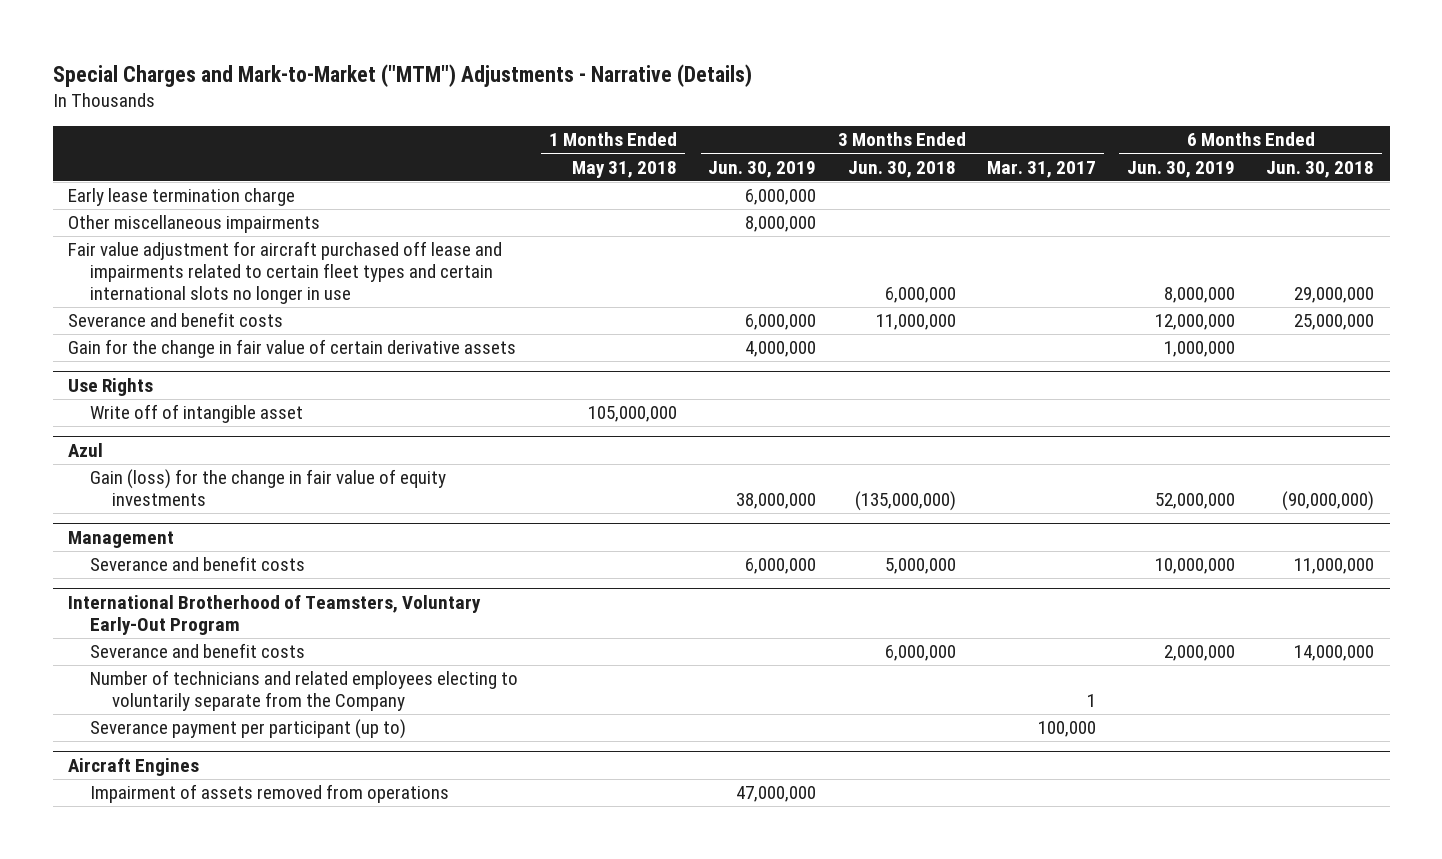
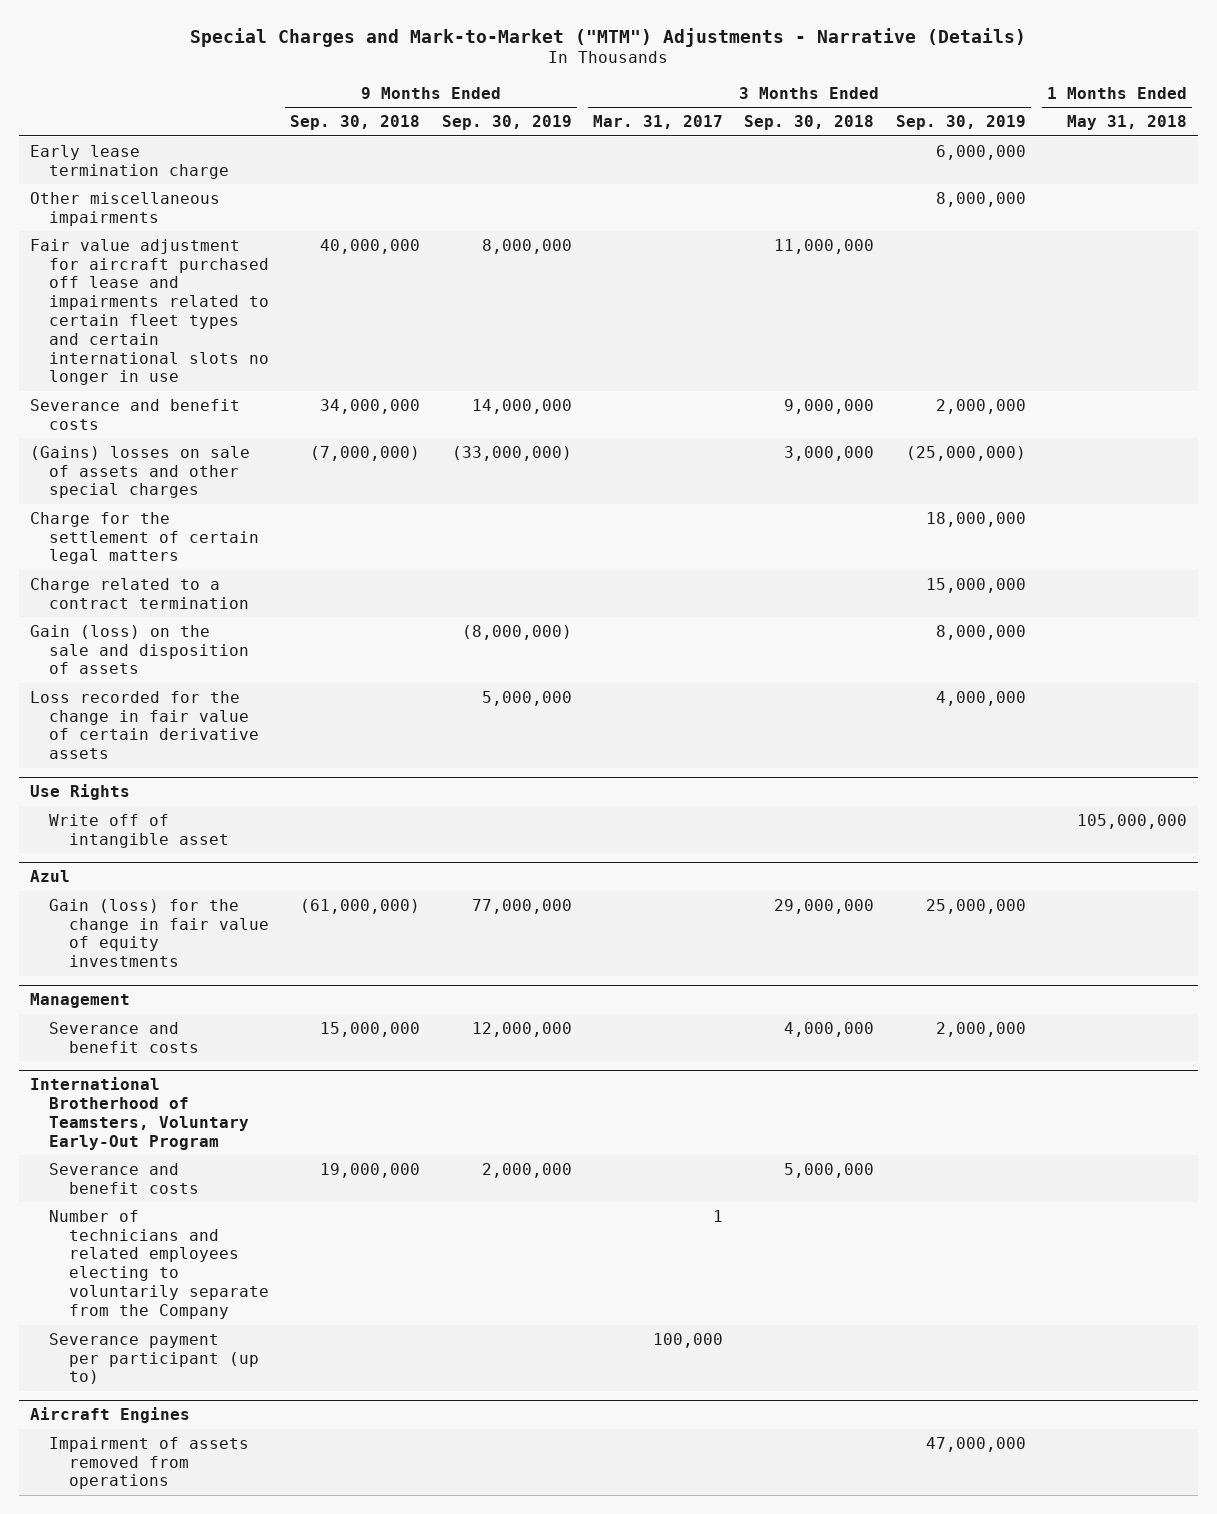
- | 1 Months Ended May 31, 2018 | 3 Months Ended Jun. 30, 2019 | 3 Months Ended Jun. 30, 2018 | 3 Months Ended Mar. 31, 2017 | 6 Months Ended Jun. 30, 2019 | 6 Months Ended Jun. 30, 2018
+ | 9 Months Ended Sep. 30, 2018 | 9 Months Ended Sep. 30, 2019 | 3 Months Ended Mar. 31, 2017 | 3 Months Ended Sep. 30, 2018 | 3 Months Ended Sep. 30, 2019 | 1 Months Ended May 31, 2018
- Gain for the change in fair value of certain derivative assets | | 4,000,000 | | | 1,000,000 |
+ (Gains) losses on sale of assets and other special charges | (7,000,000) | (33,000,000) | | 3,000,000 | (25,000,000) |
+ Charge for the settlement of certain legal matters | | | | | 18,000,000 |
+ Charge related to a contract termination | | | | | 15,000,000 |
+ Gain (loss) on the sale and disposition of assets | | (8,000,000) | | | 8,000,000 |
+ Loss recorded for the change in fair value of certain derivative assets | | 5,000,000 | | | 4,000,000 |

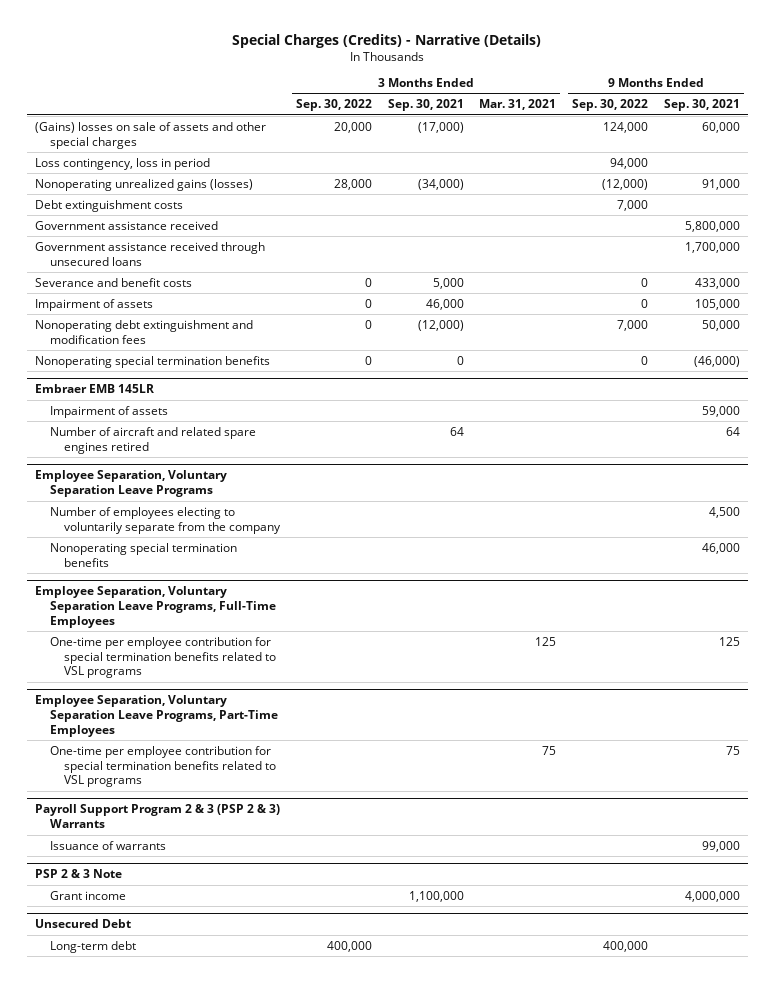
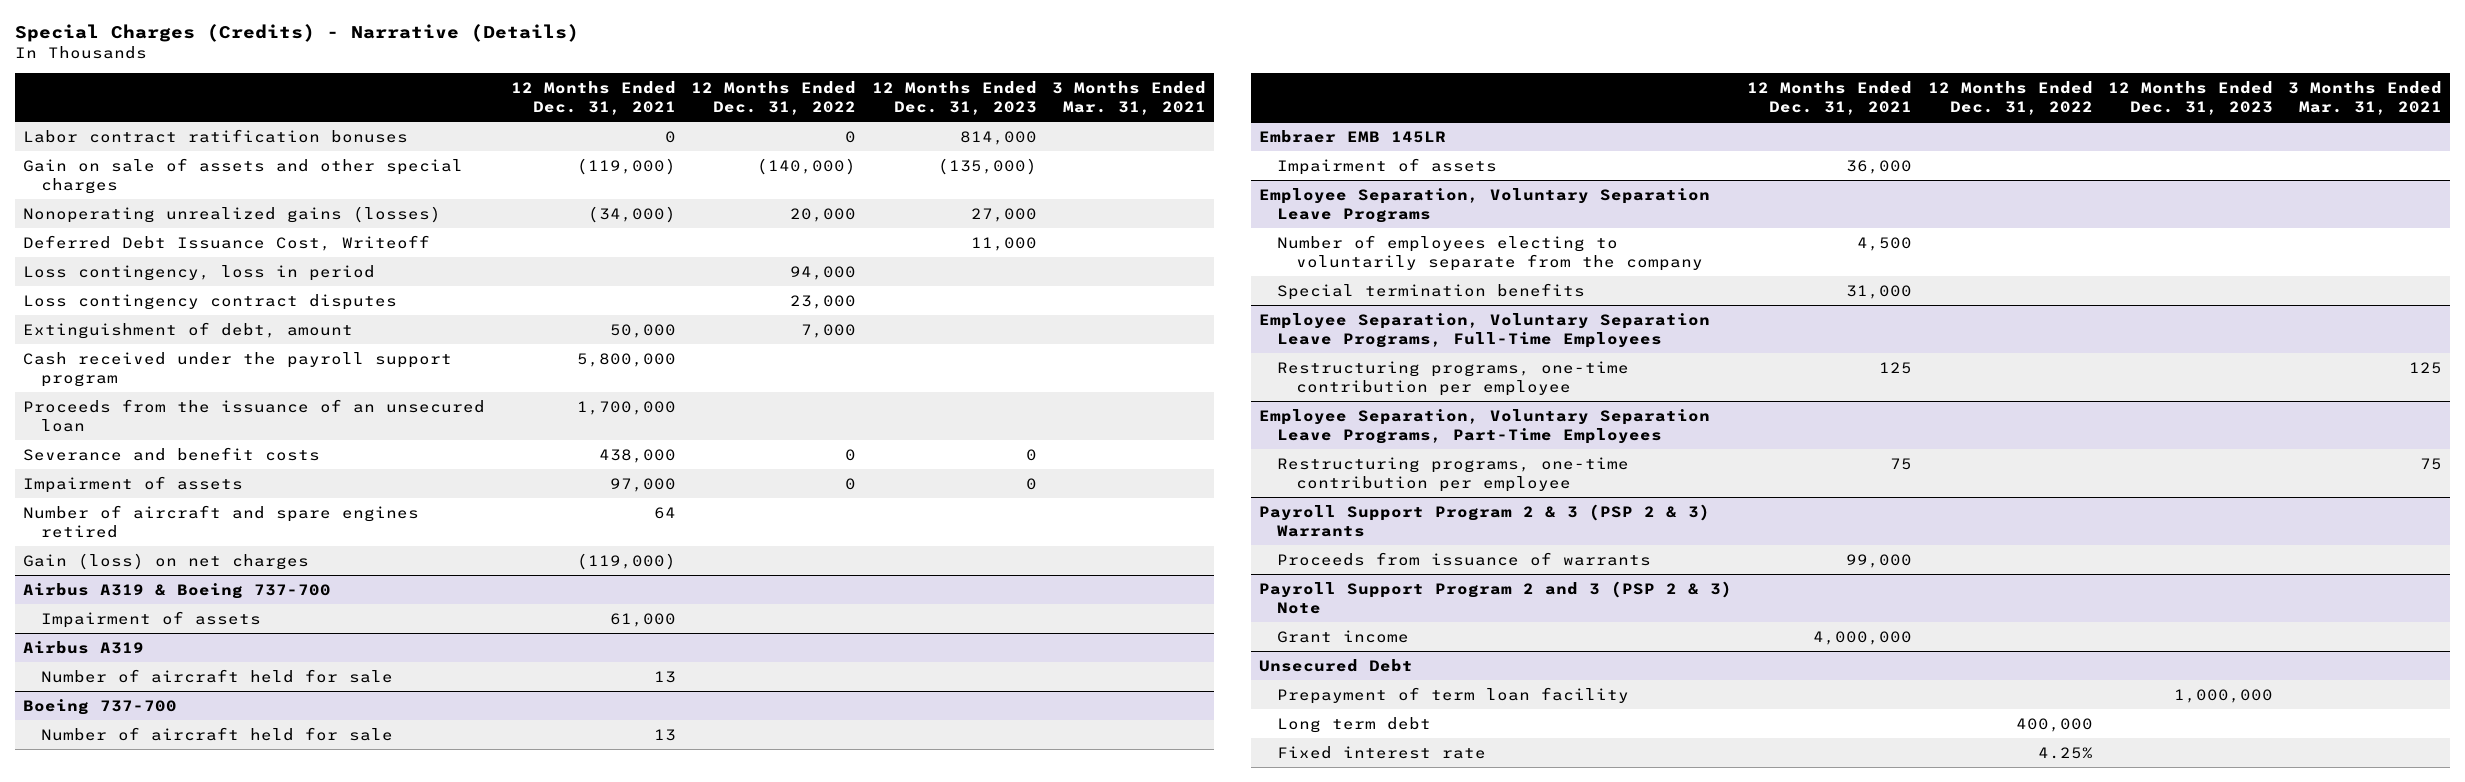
- | 3 Months Ended Sep. 30, 2022 | 3 Months Ended Sep. 30, 2021 | 3 Months Ended Mar. 31, 2021 | 9 Months Ended Sep. 30, 2022 | 9 Months Ended Sep. 30, 2021
+ | 12 Months Ended Dec. 31, 2021 | 12 Months Ended Dec. 31, 2022 | 12 Months Ended Dec. 31, 2023 | 3 Months Ended Mar. 31, 2021
- (Gains) losses on sale of assets and other special charges | 20,000 | (17,000) | | 124,000 | 60,000
+ Labor contract ratification bonuses | 0 | 0 | 814,000 |
+ Gain on sale of assets and other special charges | (119,000) | (140,000) | (135,000) |
- Debt extinguishment costs | | | | 7,000 |
- Government assistance received | | | | | 5,800,000
- Government assistance received through unsecured loans | | | | | 1,700,000
+ Deferred Debt Issuance Cost, Writeoff | | | 11,000 |
moved down: Loss contingency, loss in period | | 94,000 | |
+ Loss contingency contract disputes | | 23,000 | |
+ Extinguishment of debt, amount | 50,000 | 7,000 | |
+ Cash received under the payroll support program | 5,800,000 | | |
+ Proceeds from the issuance of an unsecured loan | 1,700,000 | | |
- Nonoperating debt extinguishment and modification fees | 0 | (12,000) | | 7,000 | 50,000
- Nonoperating special termination benefits | 0 | 0 | | 0 | (46,000)
+ Number of aircraft and spare engines retired | 64 | | |
+ Gain (loss) on net charges | (119,000) | | |
+ Airbus A319 & Boeing 737-700
+ Impairment of assets | 61,000 | | |
+ Airbus A319
+ Number of aircraft held for sale | 13 | | |
+ Boeing 737-700
+ Number of aircraft held for sale | 13 | | |
@ Embraer EMB 145LR
- Number of aircraft and related spare engines retired | | 64 | | | 64
@ Employee Separation, Voluntary Separation Leave Programs
- Nonoperating special termination benefits | | | | | 46,000
+ Special termination benefits | 31,000 | | |
@ Employee Separation, Voluntary Separation Leave Programs, Full-Time Employees
- One-time per employee contribution for special termination benefits related to VSL programs | | | 125 | | 125
+ Restructuring programs, one-time contribution per employee | 125 | | | 125
@ Employee Separation, Voluntary Separation Leave Programs, Part-Time Employees
- One-time per employee contribution for special termination benefits related to VSL programs | | | 75 | | 75
+ Restructuring programs, one-time contribution per employee | 75 | | | 75
@ Payroll Support Program 2 & 3 (PSP 2 & 3) Warrants
- Issuance of warrants | | | | | 99,000
- PSP 2 & 3 Note
@ Payroll Support Program 2 & 3 (PSP 2 & 3) Warrants
+ Proceeds from issuance of warrants | 99,000 | | |
+ Payroll Support Program 2 and 3 (PSP 2 & 3) Note
@ Unsecured Debt
- Long-term debt | 400,000 | | | 400,000 |
+ Prepayment of term loan facility | | | 1,000,000 |
+ Long term debt | | 400,000 | |
+ Fixed interest rate | | 4.25% | |

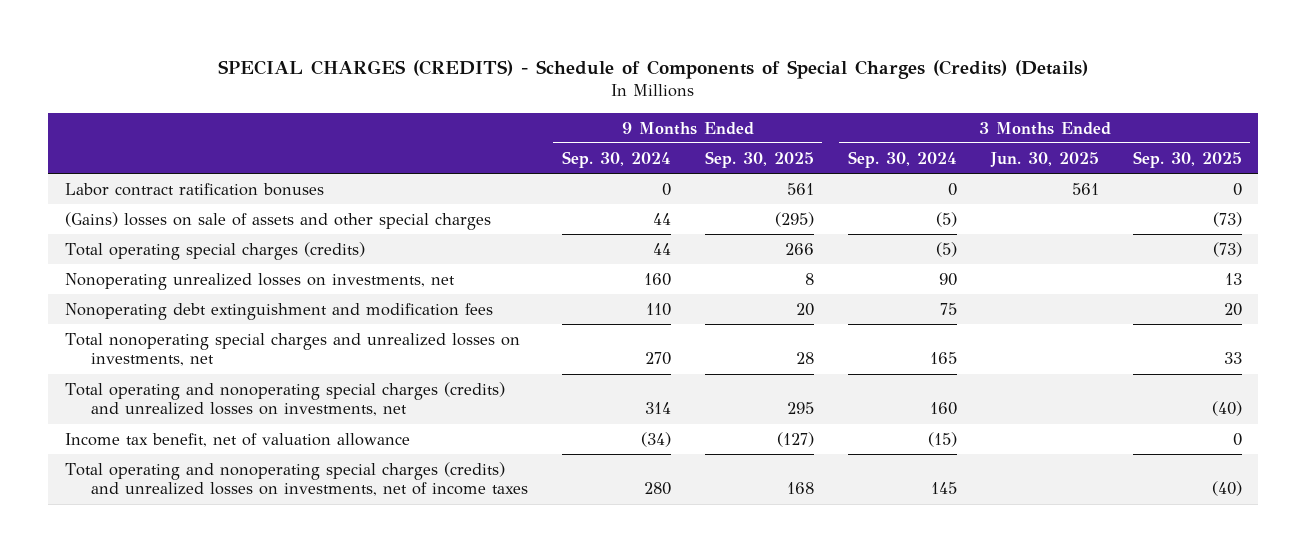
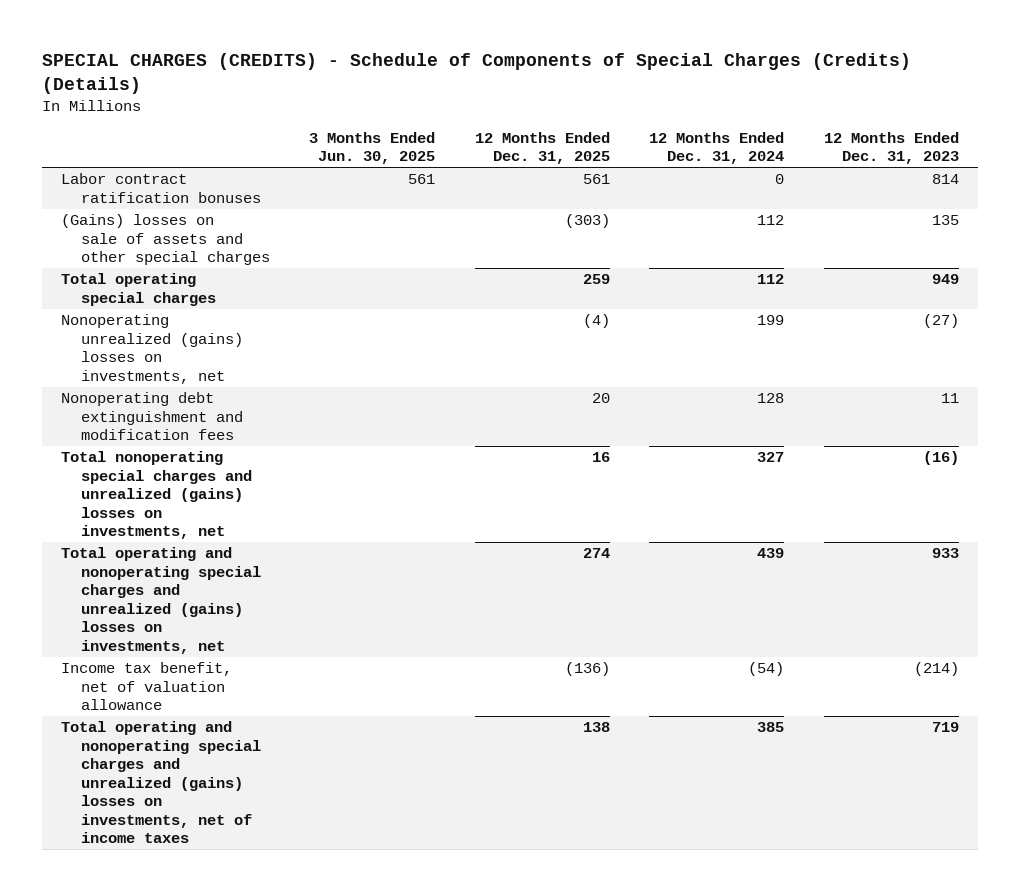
- | 9 Months Ended Sep. 30, 2024 | 9 Months Ended Sep. 30, 2025 | 3 Months Ended Sep. 30, 2024 | 3 Months Ended Jun. 30, 2025 | 3 Months Ended Sep. 30, 2025
+ | 3 Months Ended Jun. 30, 2025 | 12 Months Ended Dec. 31, 2025 | 12 Months Ended Dec. 31, 2024 | 12 Months Ended Dec. 31, 2023
- Total operating special charges (credits) | 44 | 266 | (5) | | (73)
- Nonoperating unrealized losses on investments, net | 160 | 8 | 90 | | 13
+ Total operating special charges | | 259 | 112 | 949
+ Nonoperating unrealized (gains) losses on investments, net | | (4) | 199 | (27)
- Total nonoperating special charges and unrealized losses on investments, net | 270 | 28 | 165 | | 33
- Total operating and nonoperating special charges (credits) and unrealized losses on investments, net | 314 | 295 | 160 | | (40)
+ Total nonoperating special charges and unrealized (gains) losses on investments, net | | 16 | 327 | (16)
+ Total operating and nonoperating special charges and unrealized (gains) losses on investments, net | | 274 | 439 | 933
- Total operating and nonoperating special charges (credits) and unrealized losses on investments, net of income taxes | 280 | 168 | 145 | | (40)
+ Total operating and nonoperating special charges and unrealized (gains) losses on investments, net of income taxes | | 138 | 385 | 719

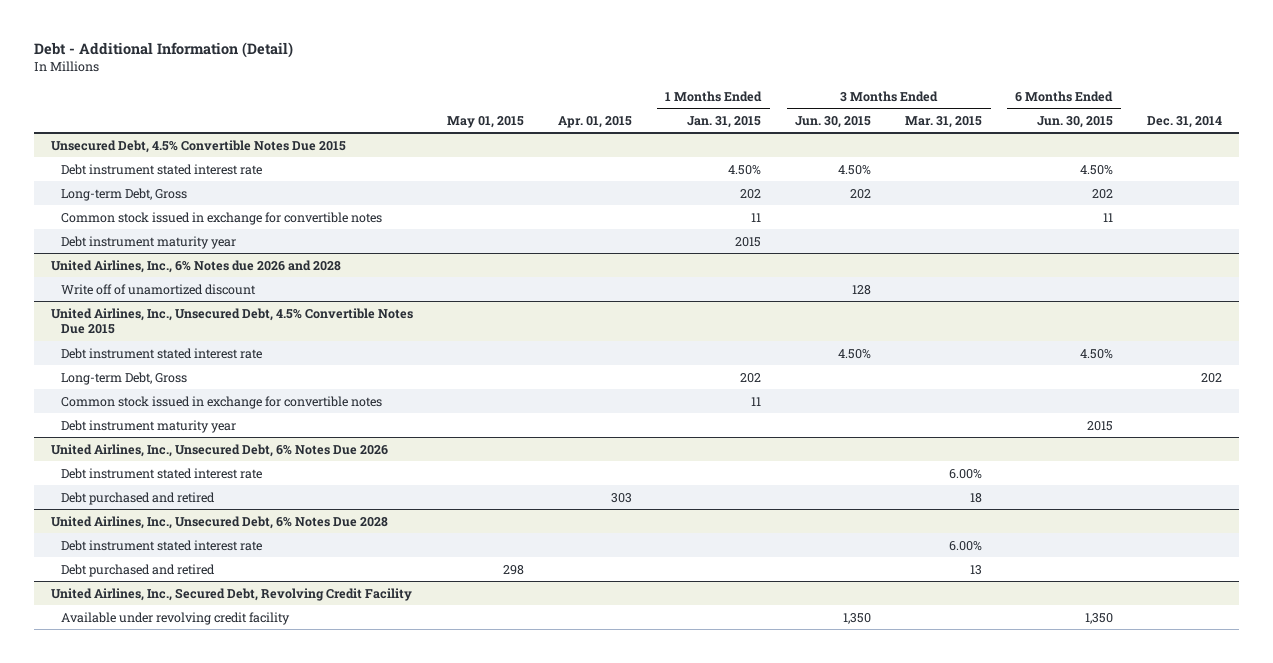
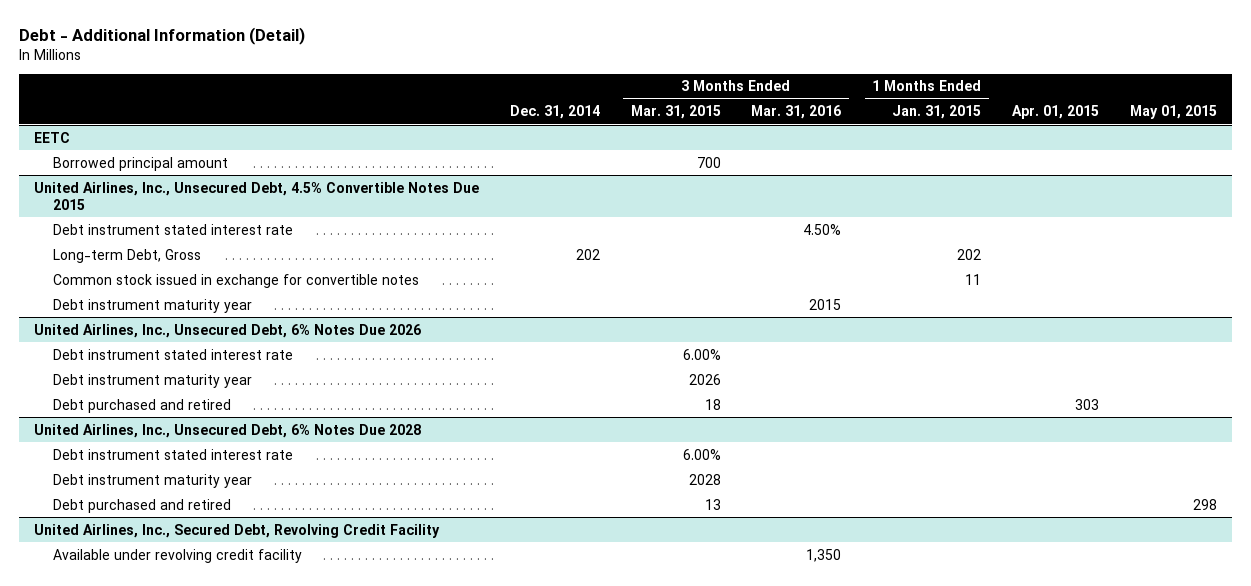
- | May 01, 2015 | Apr. 01, 2015 | 1 Months Ended Jan. 31, 2015 | 3 Months Ended Jun. 30, 2015 | 3 Months Ended Mar. 31, 2015 | 6 Months Ended Jun. 30, 2015 | Dec. 31, 2014
+ | Dec. 31, 2014 | 3 Months Ended Mar. 31, 2015 | 3 Months Ended Mar. 31, 2016 | 1 Months Ended Jan. 31, 2015 | Apr. 01, 2015 | May 01, 2015
- Unsecured Debt, 4.5% Convertible Notes Due 2015
- Debt instrument stated interest rate | | | 4.50% | 4.50% | | 4.50% |
- Long-term Debt, Gross | | | 202 | 202 | | 202 |
- Common stock issued in exchange for convertible notes | | | 11 | | | 11 |
- Debt instrument maturity year | | | 2015 | | | |
- United Airlines, Inc., 6% Notes due 2026 and 2028
- Write off of unamortized discount | | | | 128 | | |
+ EETC
+ Borrowed principal amount | | 700 | | | |
@ United Airlines, Inc., Unsecured Debt, 6% Notes Due 2026
+ Debt instrument maturity year | | 2026 | | | |
@ United Airlines, Inc., Unsecured Debt, 6% Notes Due 2028
+ Debt instrument maturity year | | 2028 | | | |

